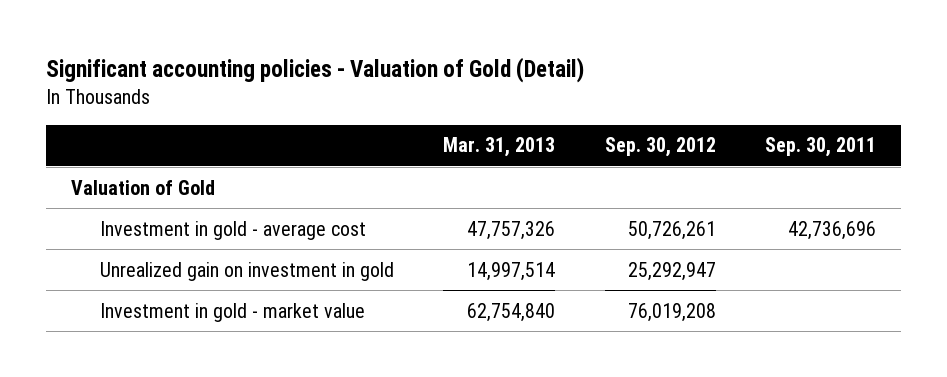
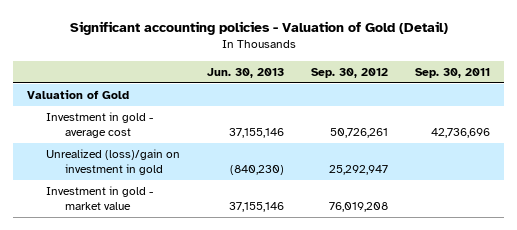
- | Mar. 31, 2013 | Sep. 30, 2012 | Sep. 30, 2011
+ | Jun. 30, 2013 | Sep. 30, 2012 | Sep. 30, 2011
- Unrealized gain on investment in gold | 14,997,514 | 25,292,947 |
+ Unrealized (loss)/gain on investment in gold | (840,230) | 25,292,947 |

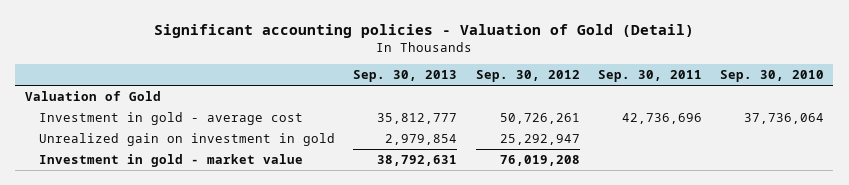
- | Jun. 30, 2013 | Sep. 30, 2012 | Sep. 30, 2011
+ | Sep. 30, 2013 | Sep. 30, 2012 | Sep. 30, 2011 | Sep. 30, 2010
- Unrealized (loss)/gain on investment in gold | (840,230) | 25,292,947 |
+ Unrealized gain on investment in gold | 2,979,854 | 25,292,947 | |

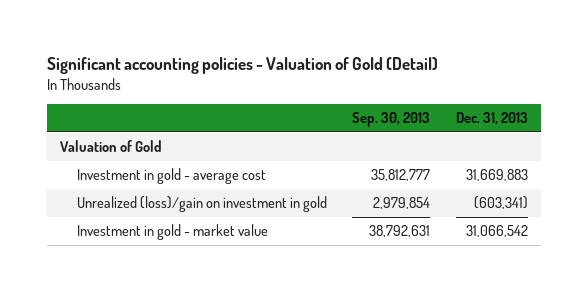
- | Sep. 30, 2013 | Sep. 30, 2012 | Sep. 30, 2011 | Sep. 30, 2010
+ | Sep. 30, 2013 | Dec. 31, 2013
- Unrealized gain on investment in gold | 2,979,854 | 25,292,947 | |
+ Unrealized (loss)/gain on investment in gold | 2,979,854 | (603,341)

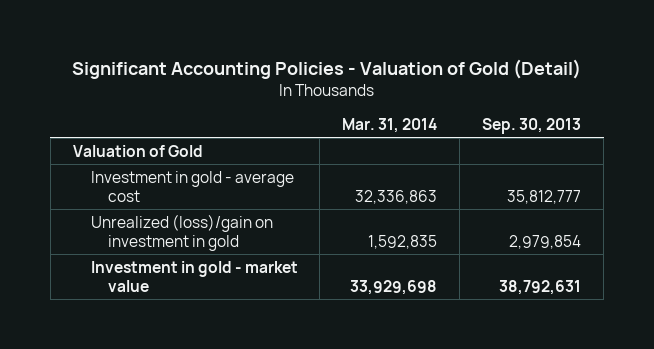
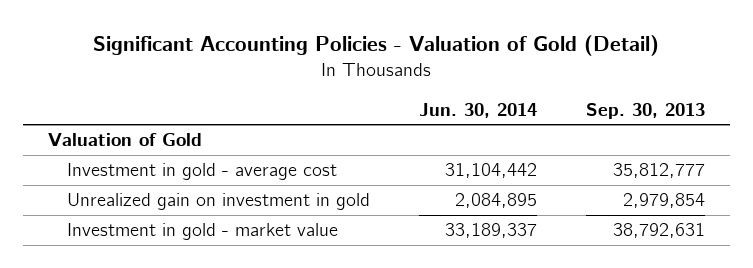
- | Mar. 31, 2014 | Sep. 30, 2013
+ | Jun. 30, 2014 | Sep. 30, 2013
- Unrealized (loss)/gain on investment in gold | 1,592,835 | 2,979,854
+ Unrealized gain on investment in gold | 2,084,895 | 2,979,854

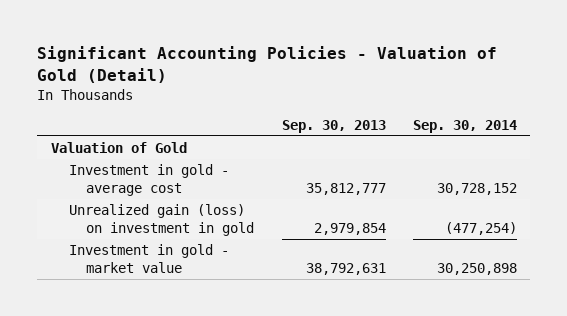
- | Jun. 30, 2014 | Sep. 30, 2013
+ | Sep. 30, 2013 | Sep. 30, 2014
- Unrealized gain on investment in gold | 2,084,895 | 2,979,854
+ Unrealized gain (loss) on investment in gold | 2,979,854 | (477,254)

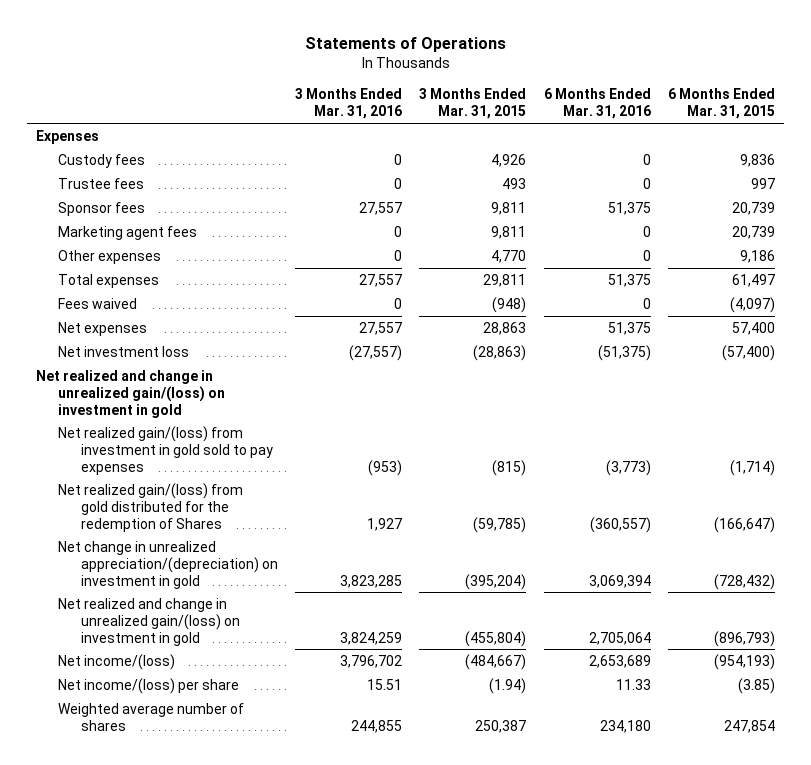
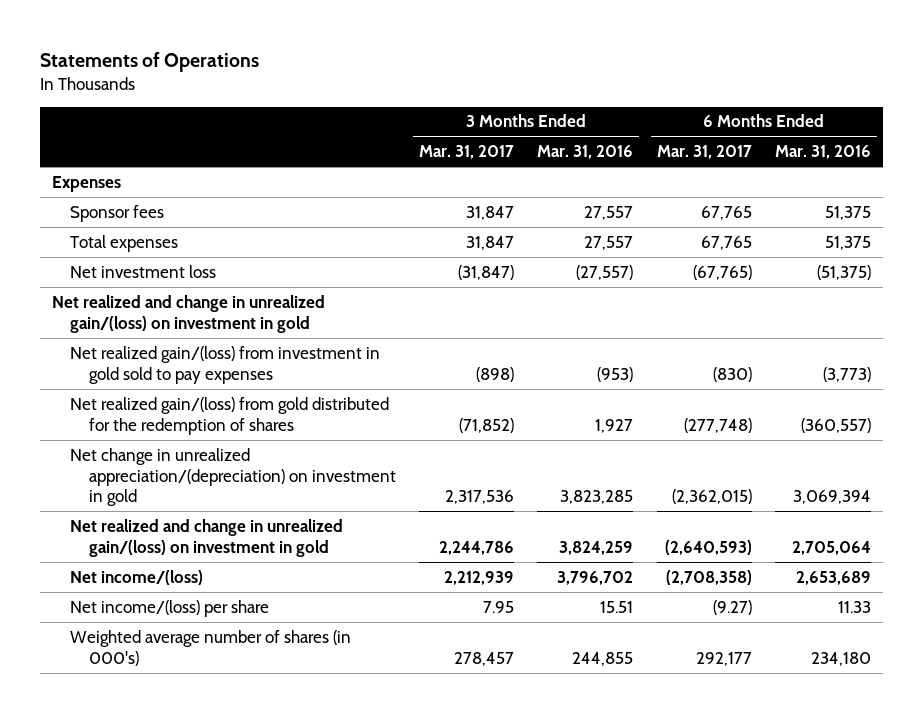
- | 3 Months Ended Mar. 31, 2016 | 3 Months Ended Mar. 31, 2015 | 6 Months Ended Mar. 31, 2016 | 6 Months Ended Mar. 31, 2015
+ | 3 Months Ended Mar. 31, 2017 | 3 Months Ended Mar. 31, 2016 | 6 Months Ended Mar. 31, 2017 | 6 Months Ended Mar. 31, 2016
- Custody fees | 0 | 4,926 | 0 | 9,836
- Trustee fees | 0 | 493 | 0 | 997
- Marketing agent fees | 0 | 9,811 | 0 | 20,739
- Other expenses | 0 | 4,770 | 0 | 9,186
- Fees waived | 0 | (948) | 0 | (4,097)
- Net expenses | 27,557 | 28,863 | 51,375 | 57,400
- Net realized gain/(loss) from gold distributed for the redemption of Shares | 1,927 | (59,785) | (360,557) | (166,647)
+ Net realized gain/(loss) from gold distributed for the redemption of shares | (71,852) | 1,927 | (277,748) | (360,557)
- Weighted average number of shares | 244,855 | 250,387 | 234,180 | 247,854
+ Weighted average number of shares (in 000's) | 278,457 | 244,855 | 292,177 | 234,180

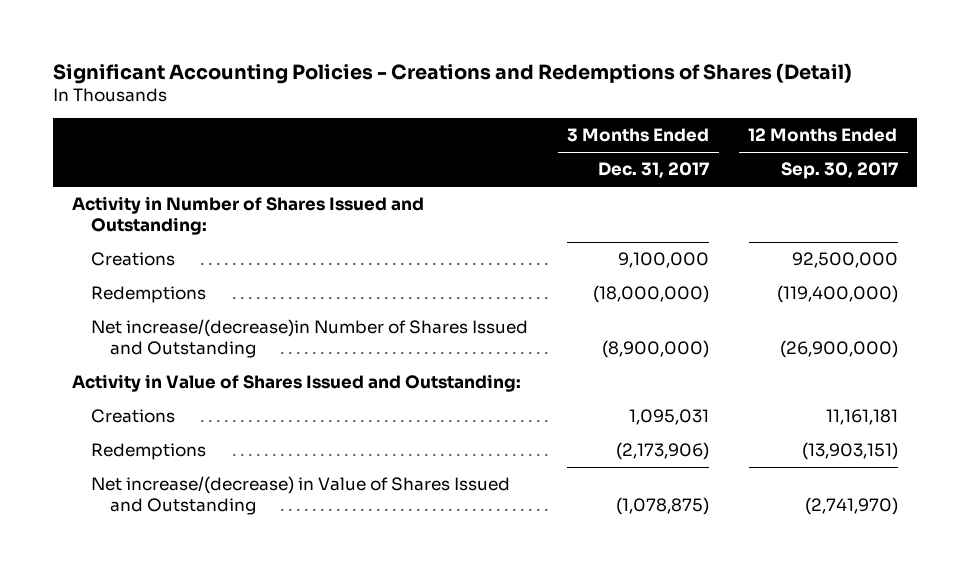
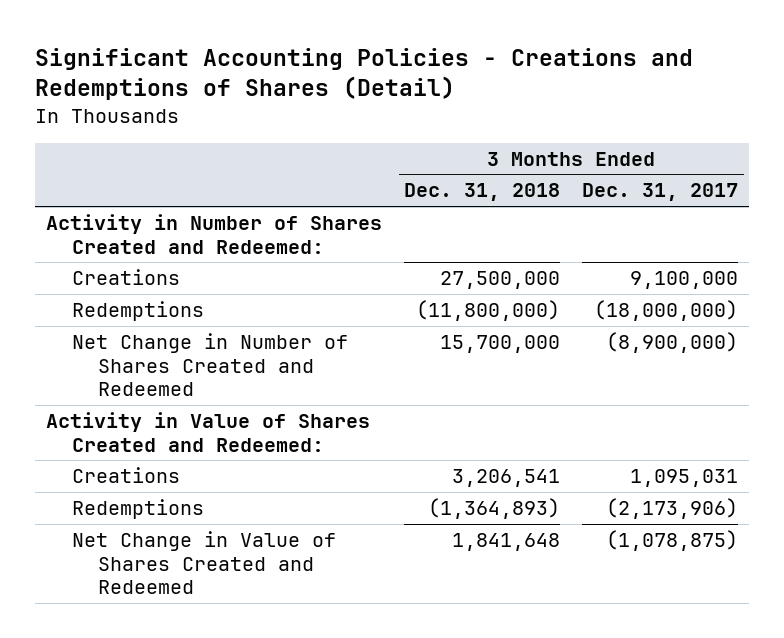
- | 3 Months Ended Dec. 31, 2017 | 12 Months Ended Sep. 30, 2017
+ | 3 Months Ended Dec. 31, 2018 | 3 Months Ended Dec. 31, 2017
- Activity in Number of Shares Issued and Outstanding:
+ Activity in Number of Shares Created and Redeemed:
- Net increase/(decrease)in Number of Shares Issued and Outstanding | (8,900,000) | (26,900,000)
- Activity in Value of Shares Issued and Outstanding:
+ Net Change in Number of Shares Created and Redeemed | 15,700,000 | (8,900,000)
+ Activity in Value of Shares Created and Redeemed:
- Net increase/(decrease) in Value of Shares Issued and Outstanding | (1,078,875) | (2,741,970)
+ Net Change in Value of Shares Created and Redeemed | 1,841,648 | (1,078,875)

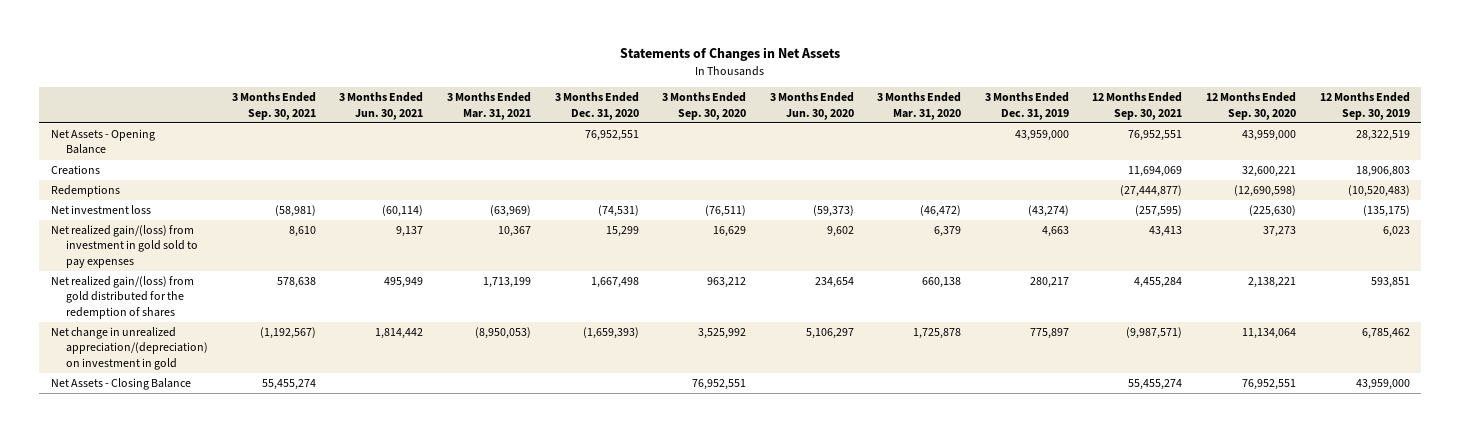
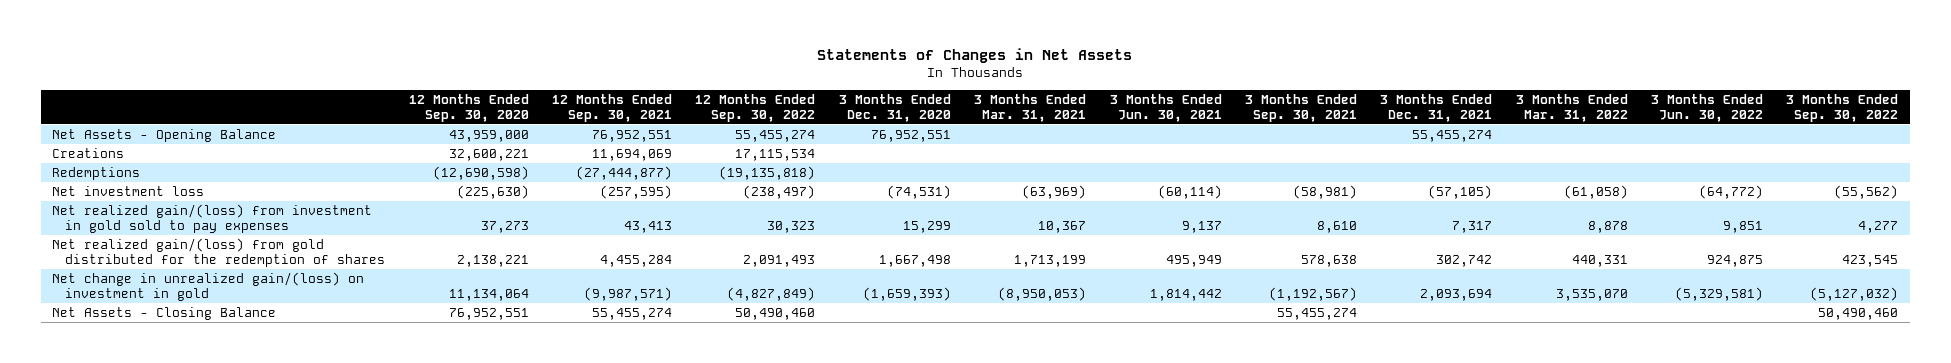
- | 3 Months Ended Sep. 30, 2021 | 3 Months Ended Jun. 30, 2021 | 3 Months Ended Mar. 31, 2021 | 3 Months Ended Dec. 31, 2020 | 3 Months Ended Sep. 30, 2020 | 3 Months Ended Jun. 30, 2020 | 3 Months Ended Mar. 31, 2020 | 3 Months Ended Dec. 31, 2019 | 12 Months Ended Sep. 30, 2021 | 12 Months Ended Sep. 30, 2020 | 12 Months Ended Sep. 30, 2019
+ | 12 Months Ended Sep. 30, 2020 | 12 Months Ended Sep. 30, 2021 | 12 Months Ended Sep. 30, 2022 | 3 Months Ended Dec. 31, 2020 | 3 Months Ended Mar. 31, 2021 | 3 Months Ended Jun. 30, 2021 | 3 Months Ended Sep. 30, 2021 | 3 Months Ended Dec. 31, 2021 | 3 Months Ended Mar. 31, 2022 | 3 Months Ended Jun. 30, 2022 | 3 Months Ended Sep. 30, 2022
- Net change in unrealized appreciation/(depreciation) on investment in gold | (1,192,567) | 1,814,442 | (8,950,053) | (1,659,393) | 3,525,992 | 5,106,297 | 1,725,878 | 775,897 | (9,987,571) | 11,134,064 | 6,785,462
+ Net change in unrealized gain/(loss) on investment in gold | 11,134,064 | (9,987,571) | (4,827,849) | (1,659,393) | (8,950,053) | 1,814,442 | (1,192,567) | 2,093,694 | 3,535,070 | (5,329,581) | (5,127,032)

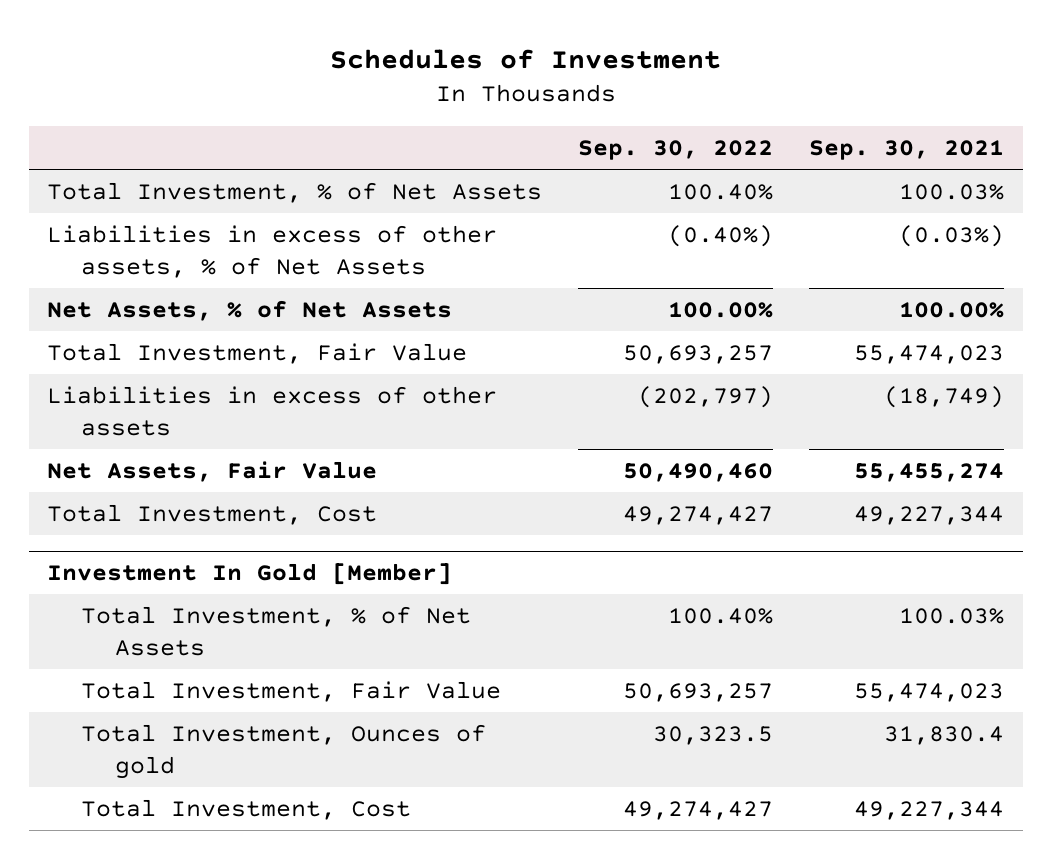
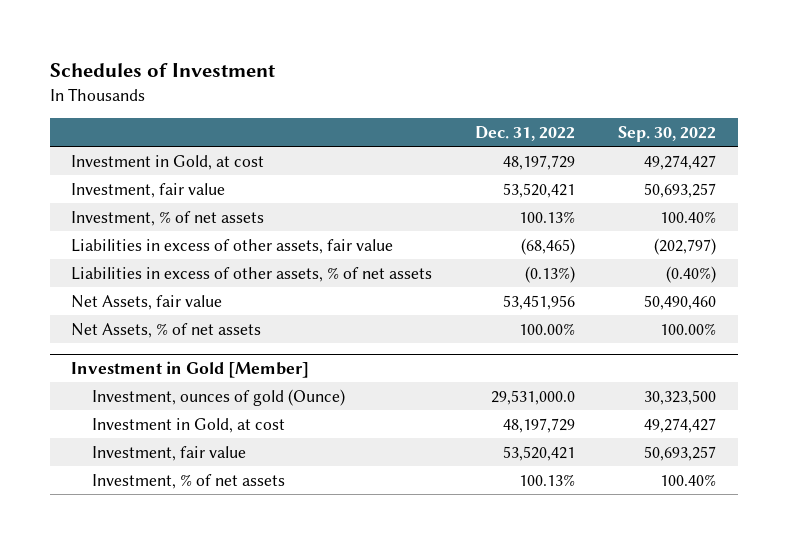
- | Sep. 30, 2022 | Sep. 30, 2021
+ | Dec. 31, 2022 | Sep. 30, 2022
- Total Investment, % of Net Assets | 100.40% | 100.03%
- Liabilities in excess of other assets, % of Net Assets | (0.40%) | (0.03%)
- Net Assets, % of Net Assets | 100.00% | 100.00%
- Total Investment, Fair Value | 50,693,257 | 55,474,023
- Liabilities in excess of other assets | (202,797) | (18,749)
- Net Assets, Fair Value | 50,490,460 | 55,455,274
- Total Investment, Cost | 49,274,427 | 49,227,344
- Investment In Gold [Member]
- Total Investment, % of Net Assets | 100.40% | 100.03%
- Total Investment, Fair Value | 50,693,257 | 55,474,023
- Total Investment, Ounces of gold | 30,323.5 | 31,830.4
- Total Investment, Cost | 49,274,427 | 49,227,344
+ Investment in Gold, at cost | 48,197,729 | 49,274,427
+ Investment, fair value | 53,520,421 | 50,693,257
+ Investment, % of net assets | 100.13% | 100.40%
+ Liabilities in excess of other assets, fair value | (68,465) | (202,797)
+ Liabilities in excess of other assets, % of net assets | (0.13%) | (0.40%)
+ Net Assets, fair value | 53,451,956 | 50,490,460
+ Net Assets, % of net assets | 100.00% | 100.00%
+ Investment in Gold [Member]
+ Investment, ounces of gold (Ounce) | 29,531,000.0 | 30,323,500
+ Investment in Gold, at cost | 48,197,729 | 49,274,427
+ Investment, fair value | 53,520,421 | 50,693,257
+ Investment, % of net assets | 100.13% | 100.40%

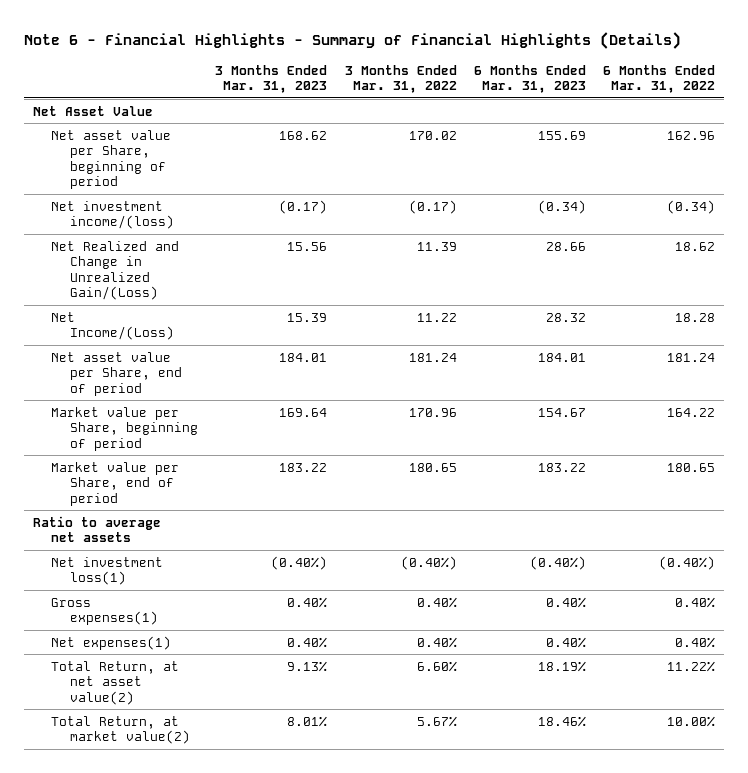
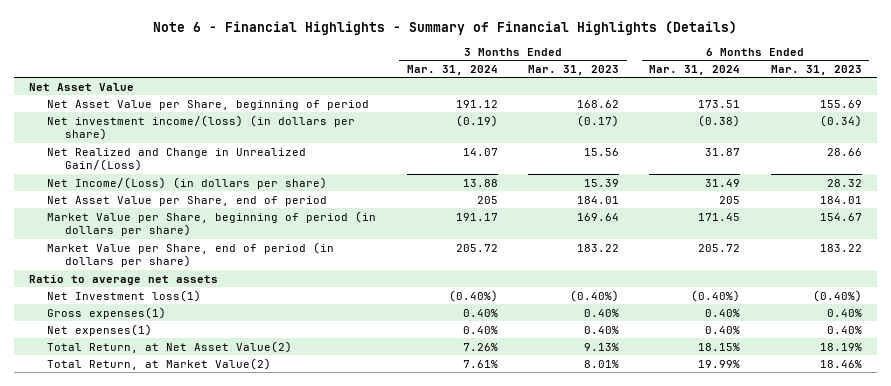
- | 3 Months Ended Mar. 31, 2023 | 3 Months Ended Mar. 31, 2022 | 6 Months Ended Mar. 31, 2023 | 6 Months Ended Mar. 31, 2022
+ | 3 Months Ended Mar. 31, 2024 | 3 Months Ended Mar. 31, 2023 | 6 Months Ended Mar. 31, 2024 | 6 Months Ended Mar. 31, 2023
- Net asset value per Share, beginning of period | 168.62 | 170.02 | 155.69 | 162.96
- Net investment income/(loss) | (0.17) | (0.17) | (0.34) | (0.34)
+ Net Asset Value per Share, beginning of period | 191.12 | 168.62 | 173.51 | 155.69
+ Net investment income/(loss) (in dollars per share) | (0.19) | (0.17) | (0.38) | (0.34)
- Net Income/(Loss) | 15.39 | 11.22 | 28.32 | 18.28
- Net asset value per Share, end of period | 184.01 | 181.24 | 184.01 | 181.24
- Market value per Share, beginning of period | 169.64 | 170.96 | 154.67 | 164.22
- Market value per Share, end of period | 183.22 | 180.65 | 183.22 | 180.65
+ Net Income/(Loss) (in dollars per share) | 13.88 | 15.39 | 31.49 | 28.32
+ Net Asset Value per Share, end of period | 205 | 184.01 | 205 | 184.01
+ Market Value per Share, beginning of period (in dollars per share) | 191.17 | 169.64 | 171.45 | 154.67
+ Market Value per Share, end of period (in dollars per share) | 205.72 | 183.22 | 205.72 | 183.22
- Net investment loss(1) | (0.40%) | (0.40%) | (0.40%) | (0.40%)
+ Net Investment loss(1) | (0.40%) | (0.40%) | (0.40%) | (0.40%)
- Total Return, at net asset value(2) | 9.13% | 6.60% | 18.19% | 11.22%
- Total Return, at market value(2) | 8.01% | 5.67% | 18.46% | 10.00%
+ Total Return, at Net Asset Value(2) | 7.26% | 9.13% | 18.15% | 18.19%
+ Total Return, at Market Value(2) | 7.61% | 8.01% | 19.99% | 18.46%

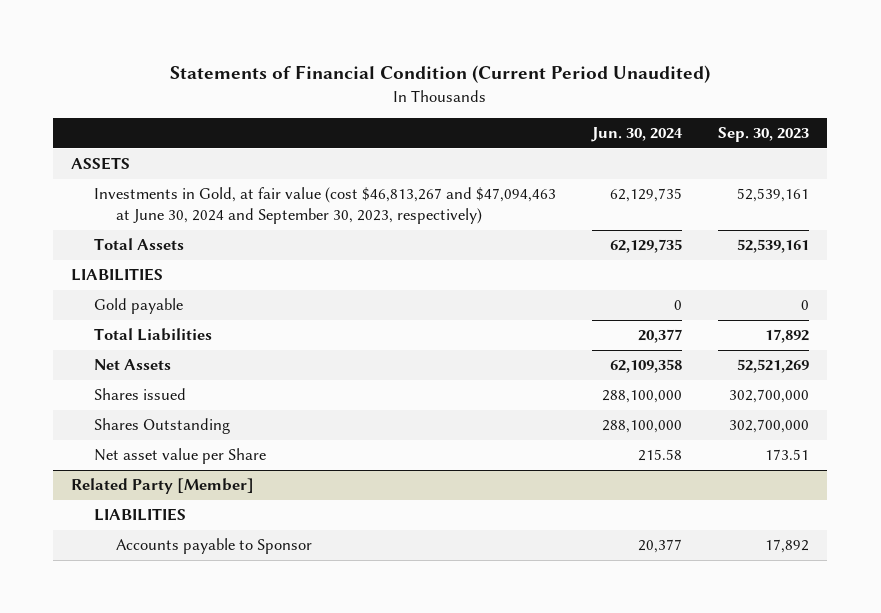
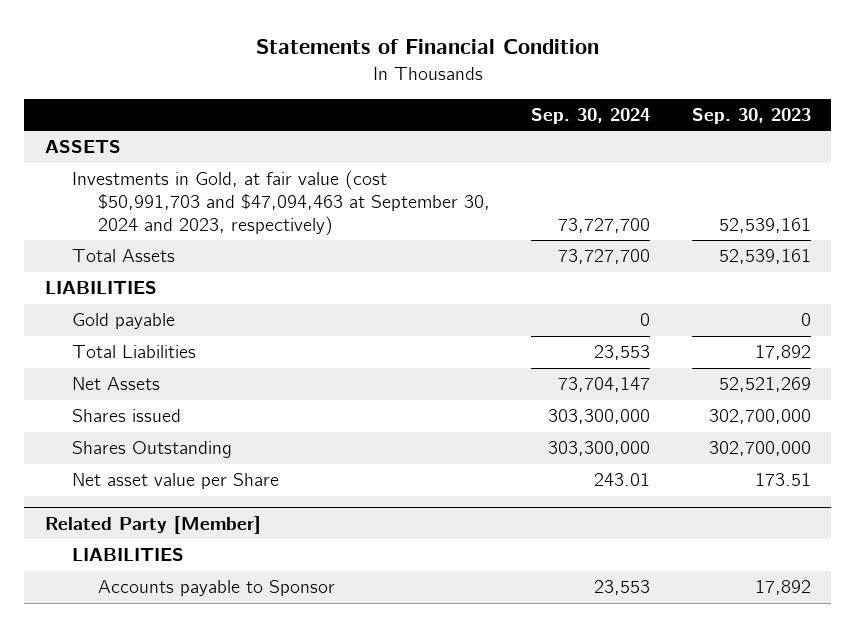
- Statements of Financial Condition (Current Period Unaudited)
+ Statements of Financial Condition
- | Jun. 30, 2024 | Sep. 30, 2023
+ | Sep. 30, 2024 | Sep. 30, 2023
- Investments in Gold, at fair value (cost $46,813,267 and $47,094,463 at June 30, 2024 and September 30, 2023, respectively) | 62,129,735 | 52,539,161
+ Investments in Gold, at fair value (cost $50,991,703 and $47,094,463 at September 30, 2024 and 2023, respectively) | 73,727,700 | 52,539,161

